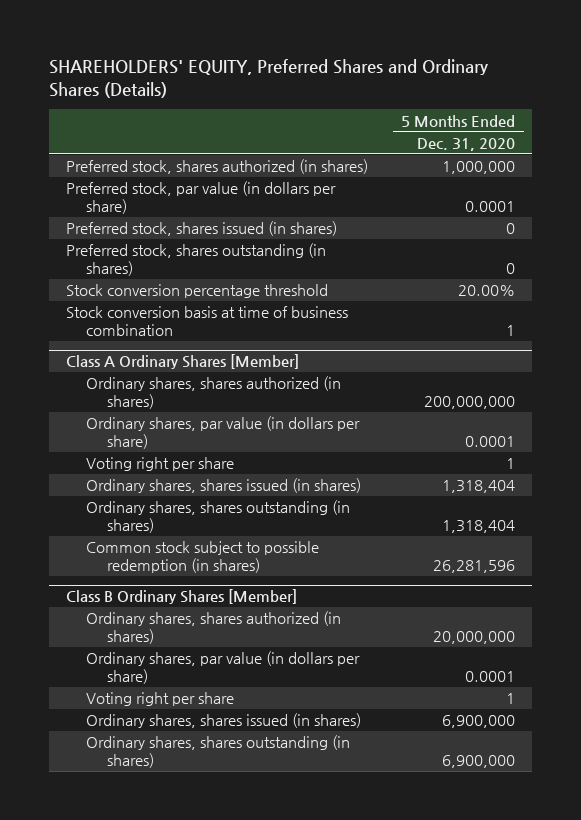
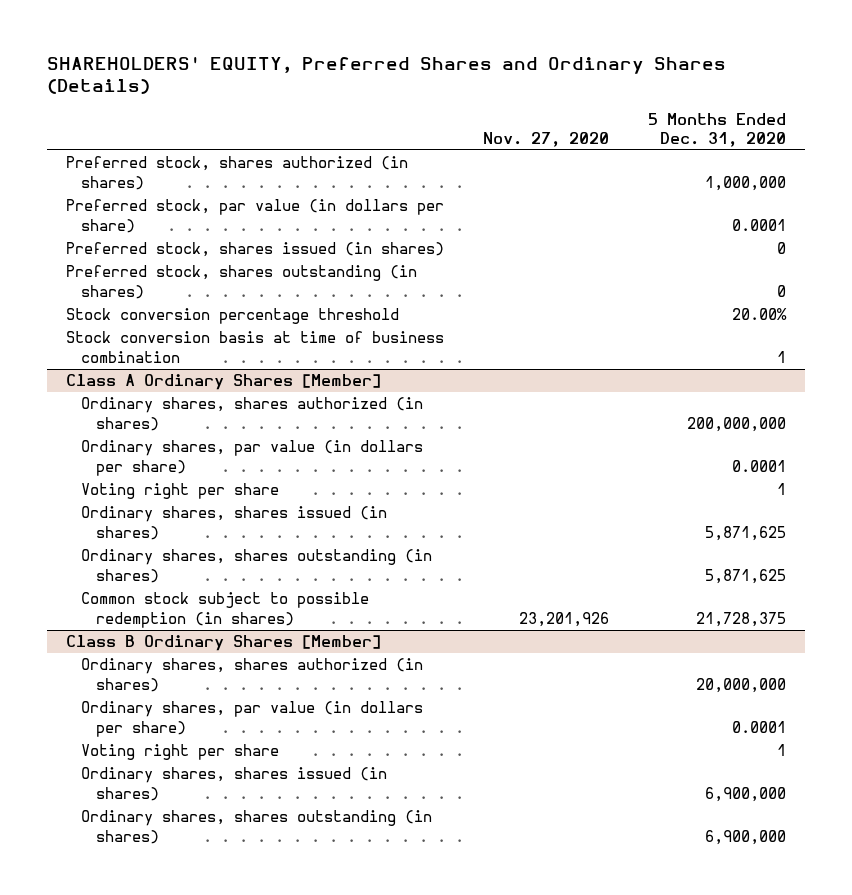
- | 5 Months Ended Dec. 31, 2020
+ | Nov. 27, 2020 | 5 Months Ended Dec. 31, 2020
@ Class A Ordinary Shares [Member]
- Ordinary shares, shares issued (in shares) | 1,318,404
- Ordinary shares, shares outstanding (in shares) | 1,318,404
- Common stock subject to possible redemption (in shares) | 26,281,596
+ Ordinary shares, shares issued (in shares) | | 5,871,625
+ Ordinary shares, shares outstanding (in shares) | | 5,871,625
+ Common stock subject to possible redemption (in shares) | 23,201,926 | 21,728,375

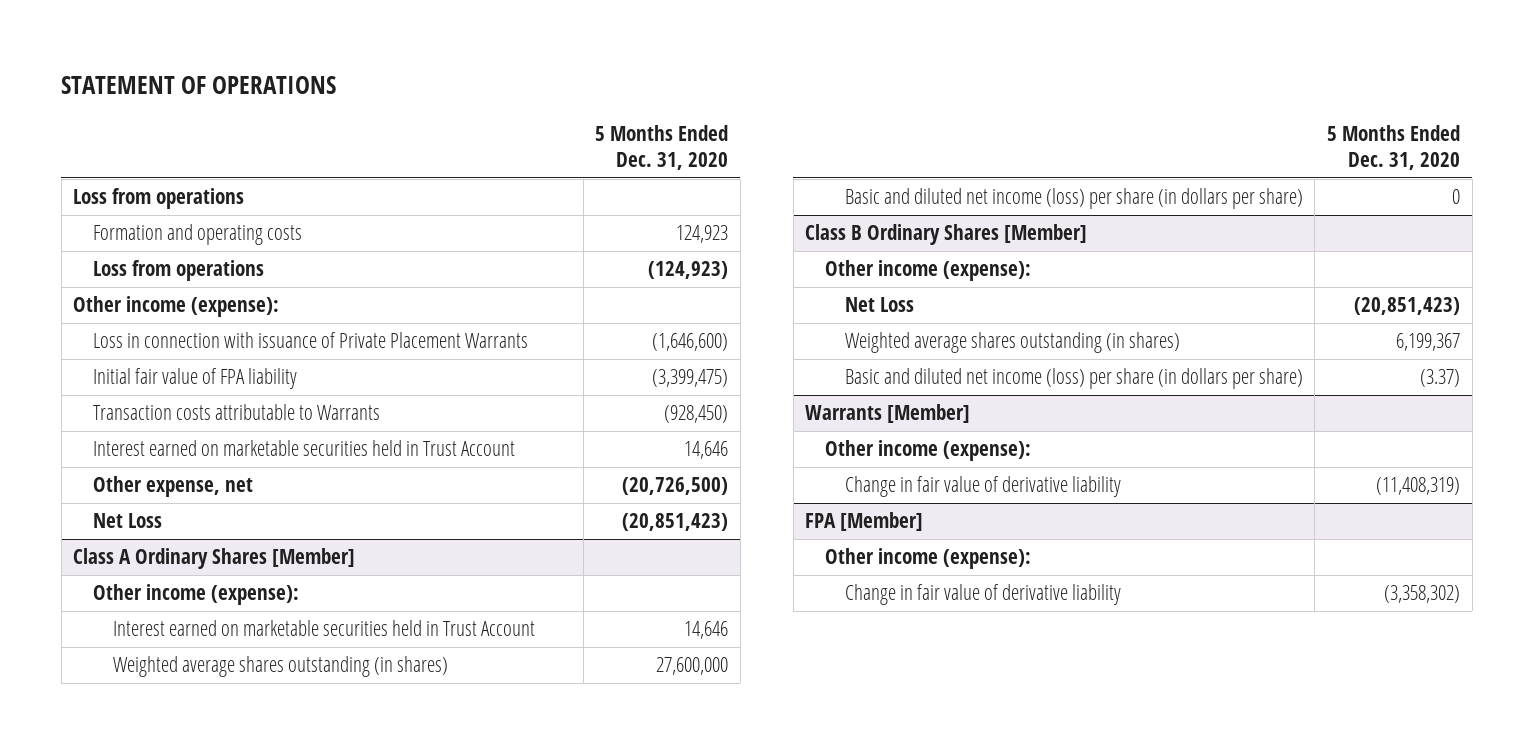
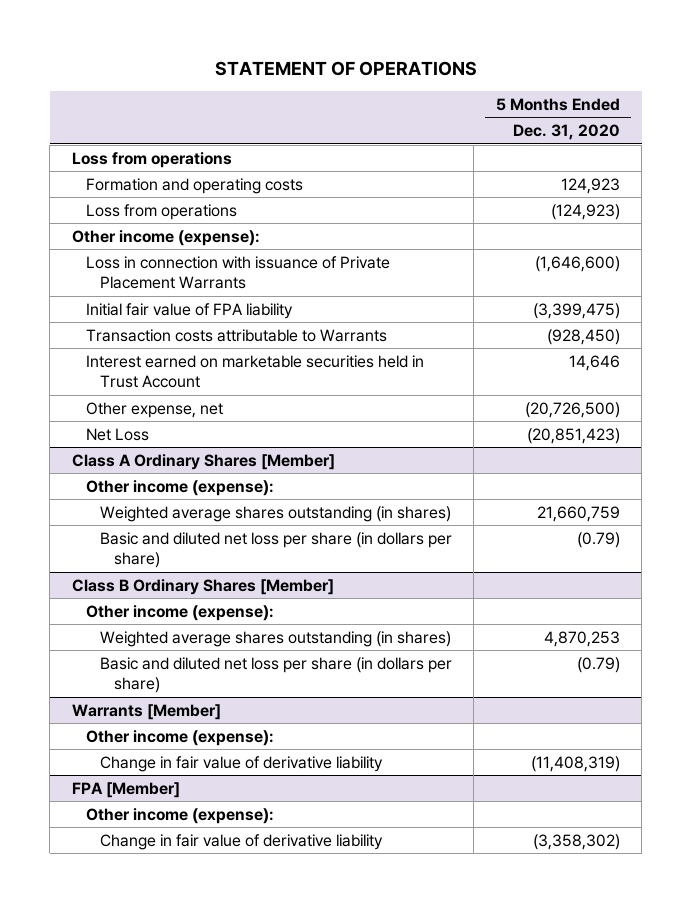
@ Class A Ordinary Shares [Member]
- Interest earned on marketable securities held in Trust Account | 14,646
- Weighted average shares outstanding (in shares) | 27,600,000
- Basic and diluted net income (loss) per share (in dollars per share) | 0
+ Weighted average shares outstanding (in shares) | 21,660,759
+ Basic and diluted net loss per share (in dollars per share) | (0.79)
@ Class B Ordinary Shares [Member]
- Net Loss | (20,851,423)
- Weighted average shares outstanding (in shares) | 6,199,367
- Basic and diluted net income (loss) per share (in dollars per share) | (3.37)
+ Weighted average shares outstanding (in shares) | 4,870,253
+ Basic and diluted net loss per share (in dollars per share) | (0.79)

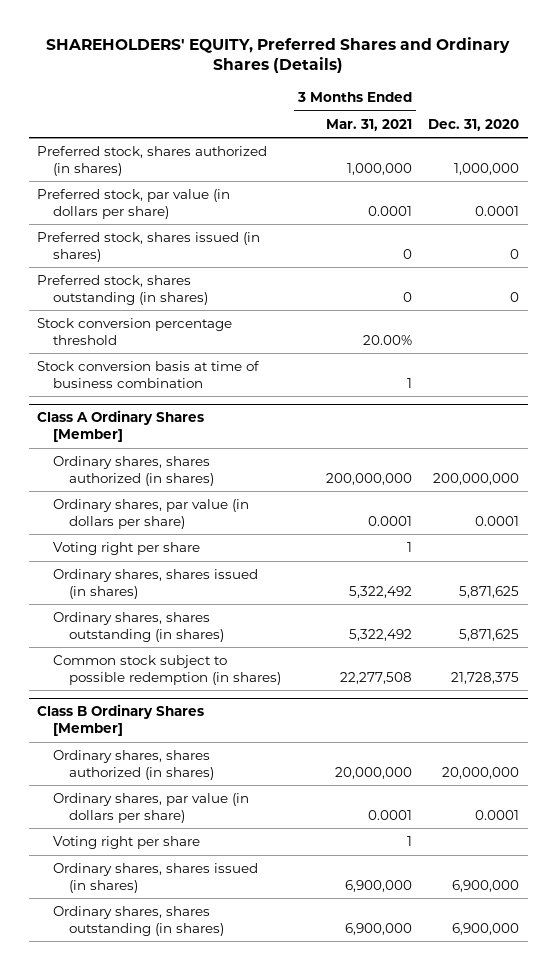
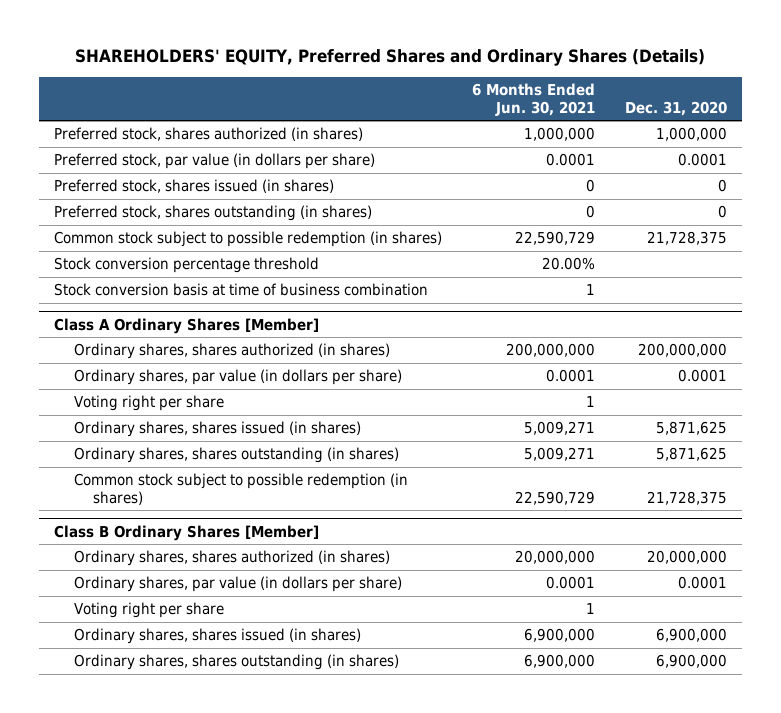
- | 3 Months Ended Mar. 31, 2021 | Dec. 31, 2020
+ | 6 Months Ended Jun. 30, 2021 | Dec. 31, 2020
+ Common stock subject to possible redemption (in shares) | 22,590,729 | 21,728,375

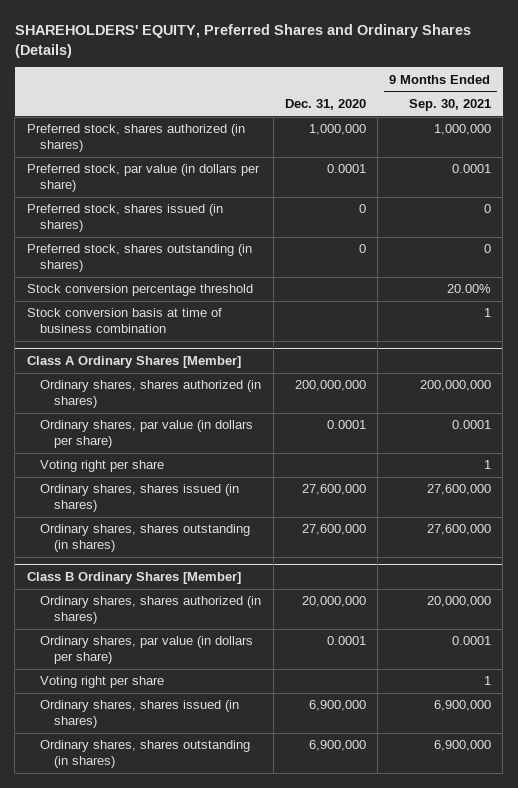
- | 6 Months Ended Jun. 30, 2021 | Dec. 31, 2020
+ | Dec. 31, 2020 | 9 Months Ended Sep. 30, 2021
- Common stock subject to possible redemption (in shares) | 22,590,729 | 21,728,375
@ Class A Ordinary Shares [Member]
- Ordinary shares, shares issued (in shares) | 5,009,271 | 5,871,625
- Ordinary shares, shares outstanding (in shares) | 5,009,271 | 5,871,625
- Common stock subject to possible redemption (in shares) | 22,590,729 | 21,728,375
+ Ordinary shares, shares issued (in shares) | 27,600,000 | 27,600,000
+ Ordinary shares, shares outstanding (in shares) | 27,600,000 | 27,600,000

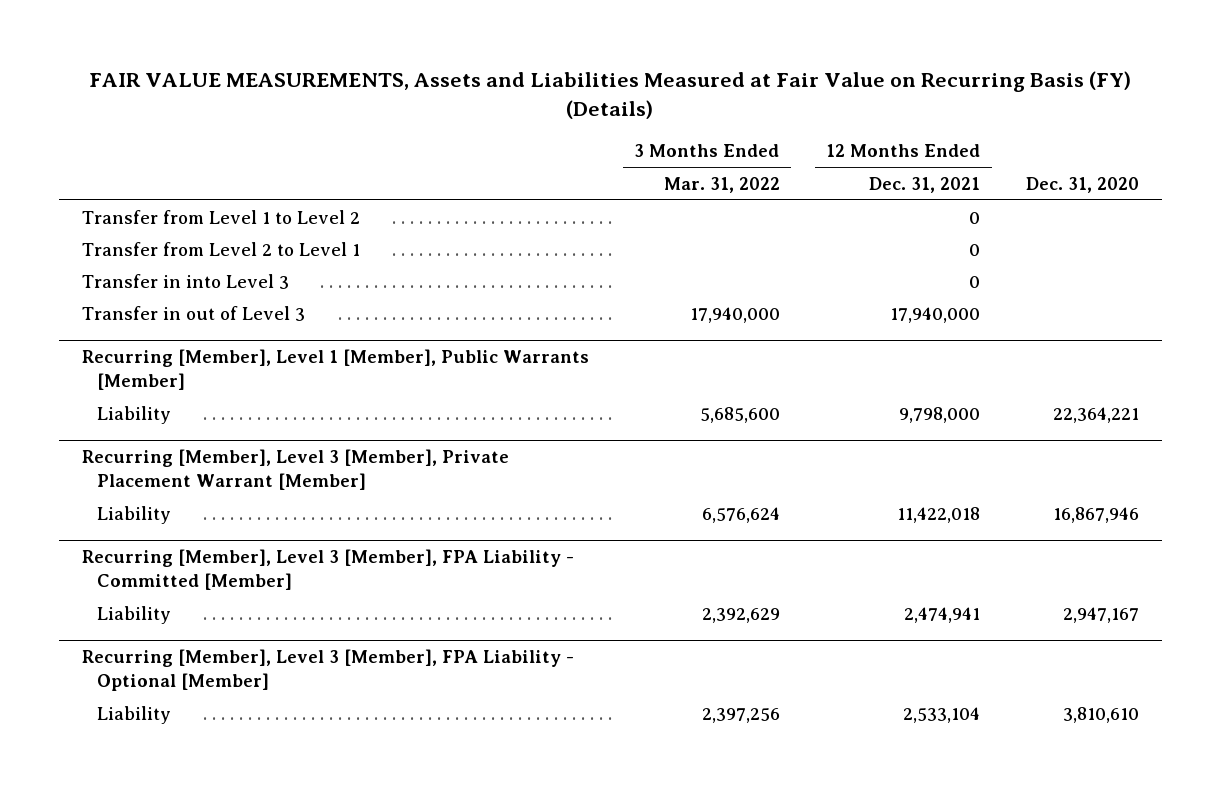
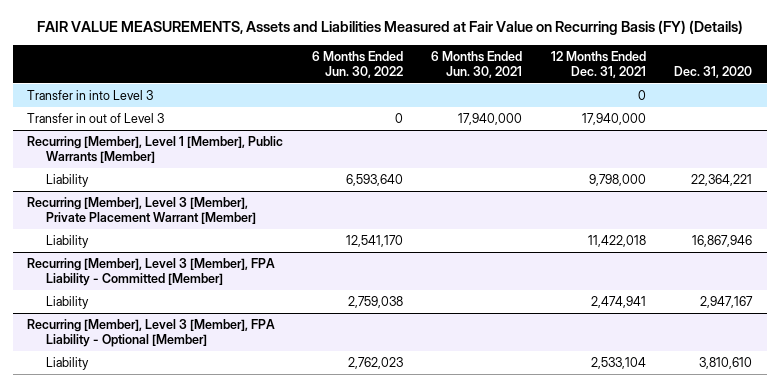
- | 3 Months Ended Mar. 31, 2022 | 12 Months Ended Dec. 31, 2021 | Dec. 31, 2020
+ | 6 Months Ended Jun. 30, 2022 | 6 Months Ended Jun. 30, 2021 | 12 Months Ended Dec. 31, 2021 | Dec. 31, 2020
- Transfer from Level 1 to Level 2 | | 0 |
- Transfer from Level 2 to Level 1 | | 0 |

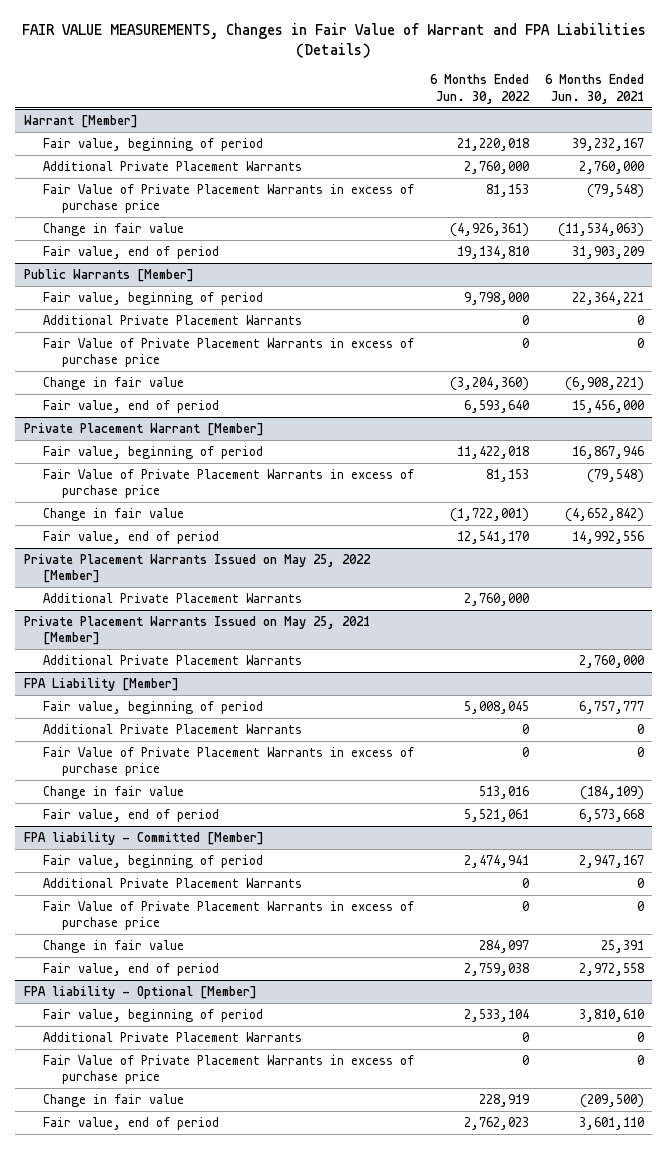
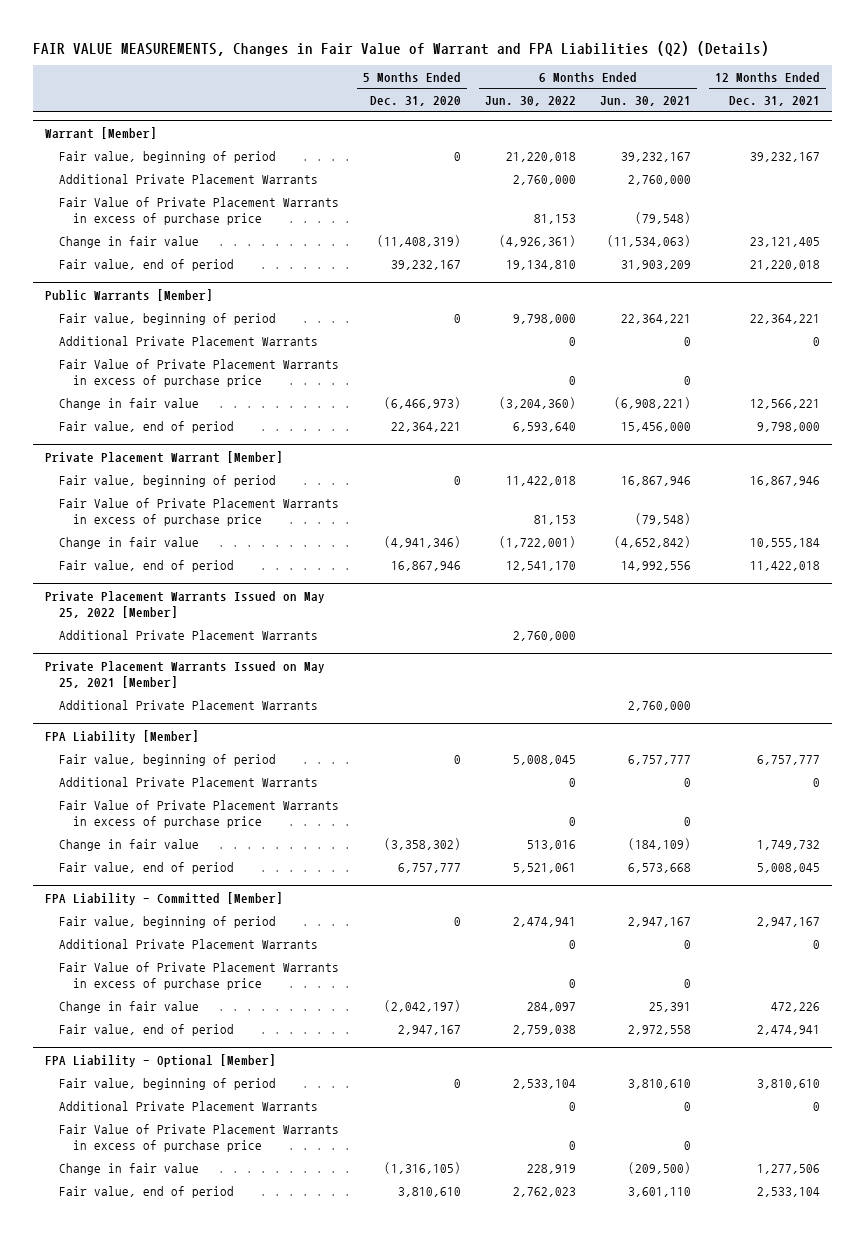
- FAIR VALUE MEASUREMENTS, Changes in Fair Value of Warrant and FPA Liabilities (Details)
+ FAIR VALUE MEASUREMENTS, Changes in Fair Value of Warrant and FPA Liabilities (Q2) (Details)
- | 6 Months Ended Jun. 30, 2022 | 6 Months Ended Jun. 30, 2021
+ | 5 Months Ended Dec. 31, 2020 | 6 Months Ended Jun. 30, 2022 | 6 Months Ended Jun. 30, 2021 | 12 Months Ended Dec. 31, 2021
- FPA liability - Committed [Member]
+ FPA Liability - Committed [Member]
- FPA liability - Optional [Member]
+ FPA Liability - Optional [Member]

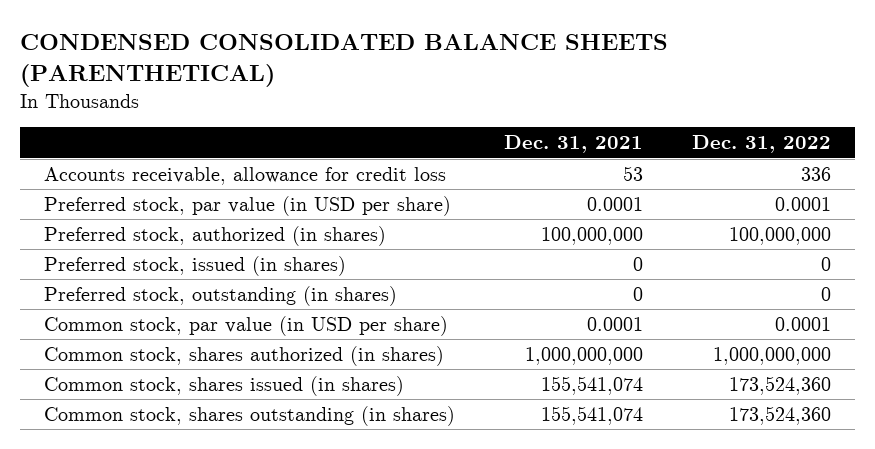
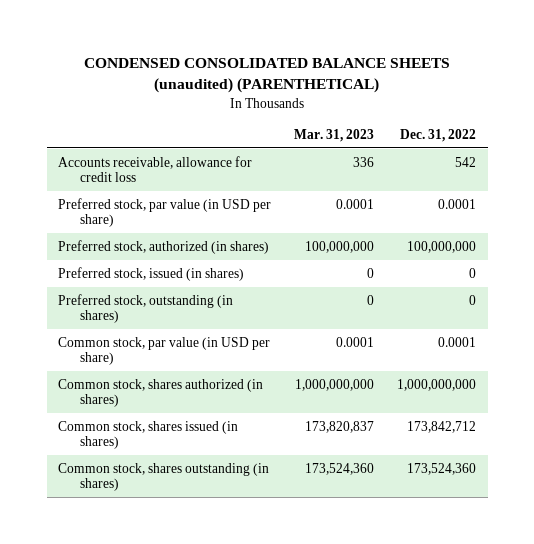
- CONDENSED CONSOLIDATED BALANCE SHEETS (PARENTHETICAL)
+ CONDENSED CONSOLIDATED BALANCE SHEETS (unaudited) (PARENTHETICAL)
- | Dec. 31, 2021 | Dec. 31, 2022
+ | Mar. 31, 2023 | Dec. 31, 2022
- Accounts receivable, allowance for credit loss | 53 | 336
+ Accounts receivable, allowance for credit loss | 336 | 542
- Common stock, shares issued (in shares) | 155,541,074 | 173,524,360
+ Common stock, shares issued (in shares) | 173,820,837 | 173,842,712

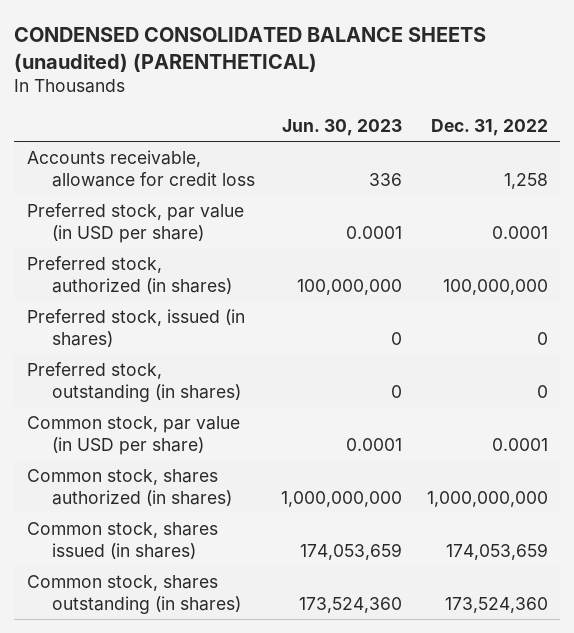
- | Mar. 31, 2023 | Dec. 31, 2022
+ | Jun. 30, 2023 | Dec. 31, 2022
- Accounts receivable, allowance for credit loss | 336 | 542
+ Accounts receivable, allowance for credit loss | 336 | 1,258
- Common stock, shares issued (in shares) | 173,820,837 | 173,842,712
+ Common stock, shares issued (in shares) | 174,053,659 | 174,053,659

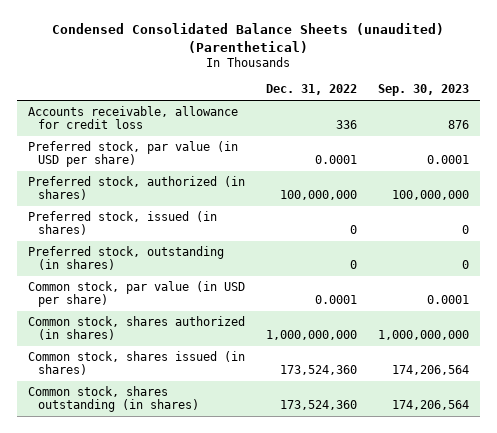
- CONDENSED CONSOLIDATED BALANCE SHEETS (unaudited) (PARENTHETICAL)
+ Condensed Consolidated Balance Sheets (unaudited) (Parenthetical)
- | Jun. 30, 2023 | Dec. 31, 2022
+ | Dec. 31, 2022 | Sep. 30, 2023
- Accounts receivable, allowance for credit loss | 336 | 1,258
+ Accounts receivable, allowance for credit loss | 336 | 876
- Common stock, shares issued (in shares) | 174,053,659 | 174,053,659
+ Common stock, shares issued (in shares) | 173,524,360 | 174,206,564

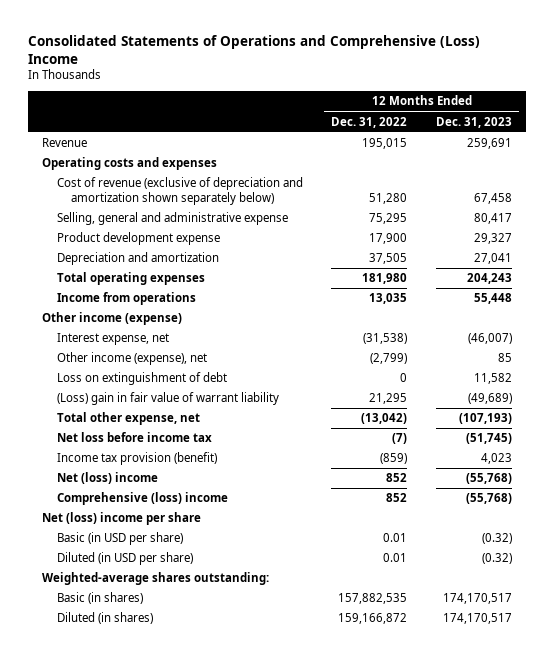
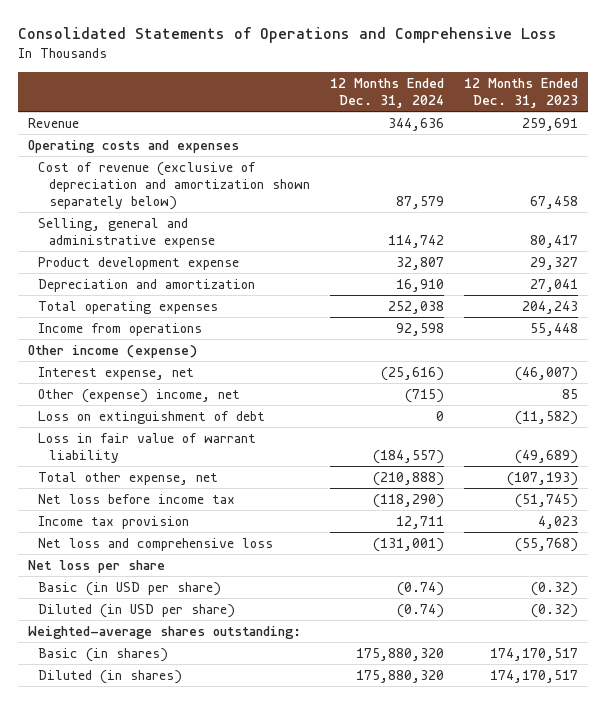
- Consolidated Statements of Operations and Comprehensive (Loss) Income
+ Consolidated Statements of Operations and Comprehensive Loss
- | 12 Months Ended Dec. 31, 2022 | 12 Months Ended Dec. 31, 2023
+ | 12 Months Ended Dec. 31, 2024 | 12 Months Ended Dec. 31, 2023
- Other income (expense), net | (2,799) | 85
- Loss on extinguishment of debt | 0 | 11,582
- (Loss) gain in fair value of warrant liability | 21,295 | (49,689)
+ Other (expense) income, net | (715) | 85
+ Loss on extinguishment of debt | 0 | (11,582)
+ Loss in fair value of warrant liability | (184,557) | (49,689)
- Income tax provision (benefit) | (859) | 4,023
- Net (loss) income | 852 | (55,768)
- Comprehensive (loss) income | 852 | (55,768)
- Net (loss) income per share
+ Income tax provision | 12,711 | 4,023
+ Net loss and comprehensive loss | (131,001) | (55,768)
+ Net loss per share

